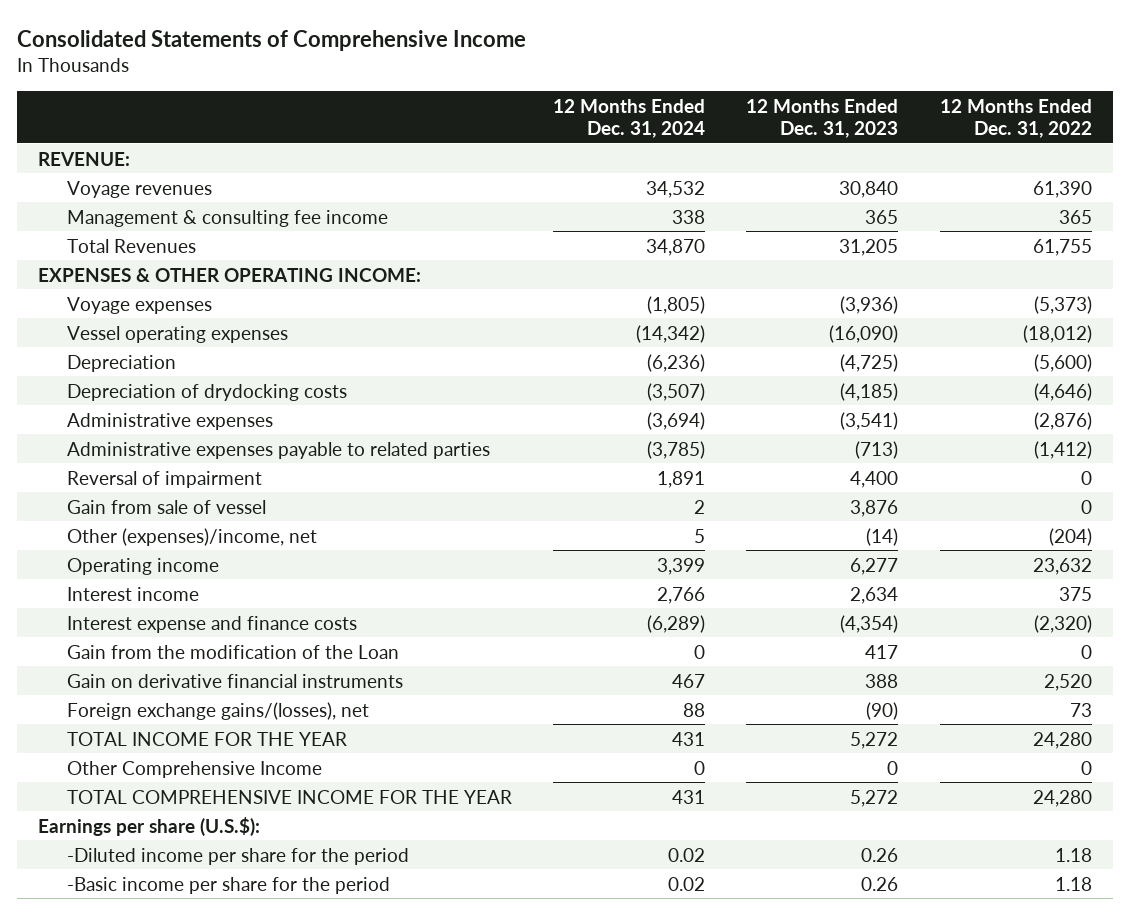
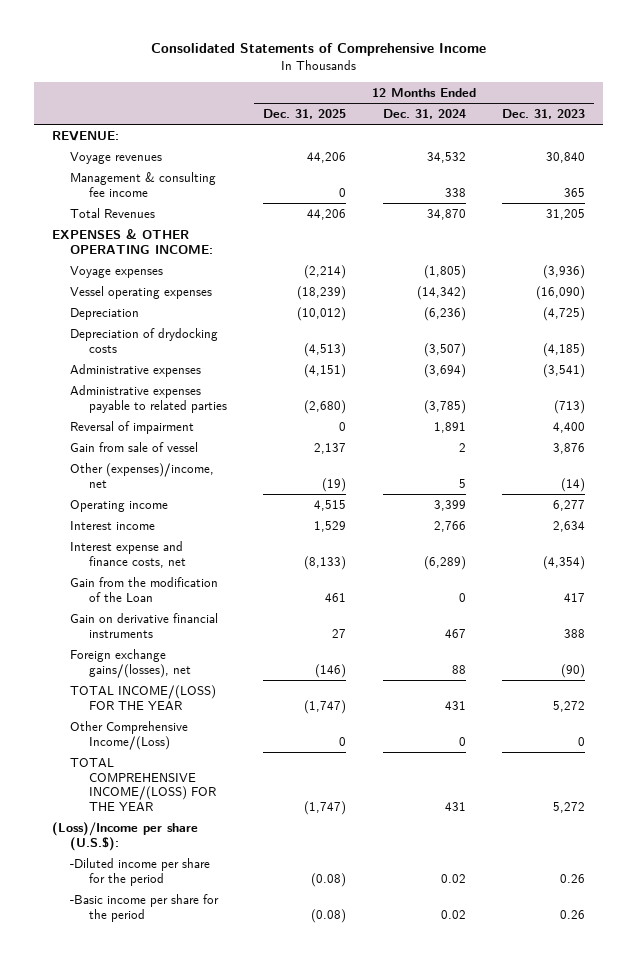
- | 12 Months Ended Dec. 31, 2024 | 12 Months Ended Dec. 31, 2023 | 12 Months Ended Dec. 31, 2022
+ | 12 Months Ended Dec. 31, 2025 | 12 Months Ended Dec. 31, 2024 | 12 Months Ended Dec. 31, 2023
- Interest expense and finance costs | (6,289) | (4,354) | (2,320)
+ Interest expense and finance costs, net | (8,133) | (6,289) | (4,354)
- TOTAL INCOME FOR THE YEAR | 431 | 5,272 | 24,280
- Other Comprehensive Income | 0 | 0 | 0
- TOTAL COMPREHENSIVE INCOME FOR THE YEAR | 431 | 5,272 | 24,280
- Earnings per share (U.S.$):
+ TOTAL INCOME/(LOSS) FOR THE YEAR | (1,747) | 431 | 5,272
+ Other Comprehensive Income/(Loss) | 0 | 0 | 0
+ TOTAL COMPREHENSIVE INCOME/(LOSS) FOR THE YEAR | (1,747) | 431 | 5,272
+ (Loss)/Income per share (U.S.$):

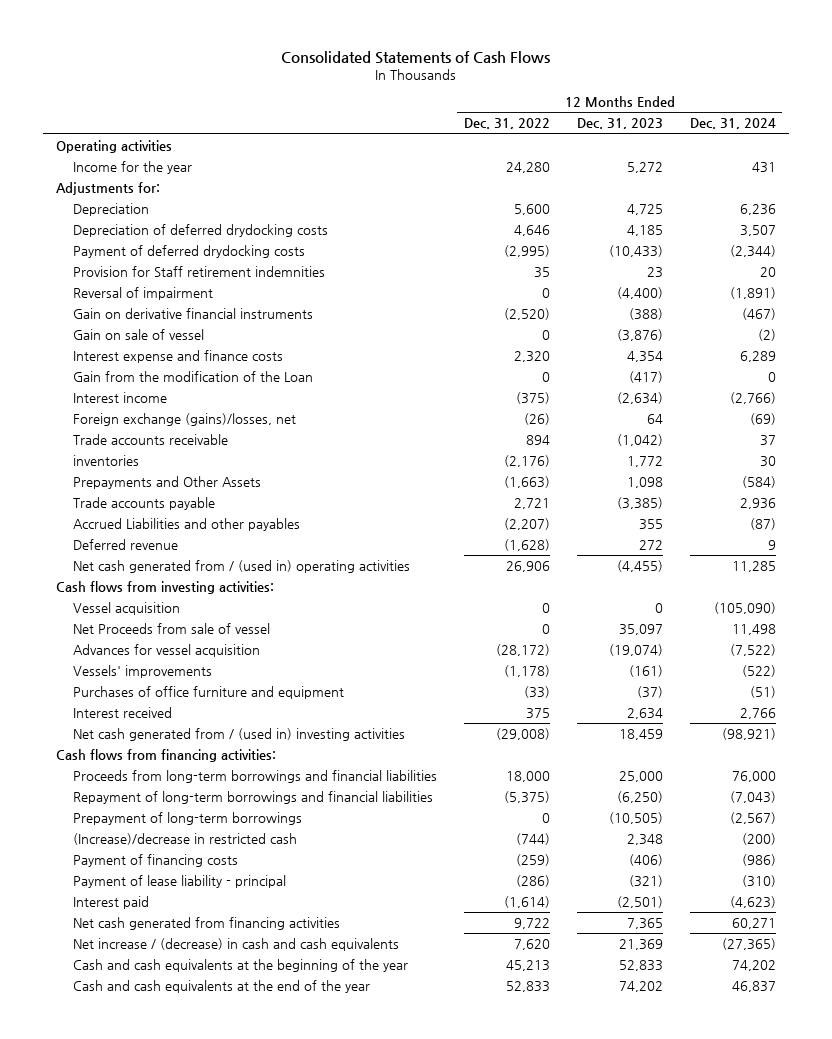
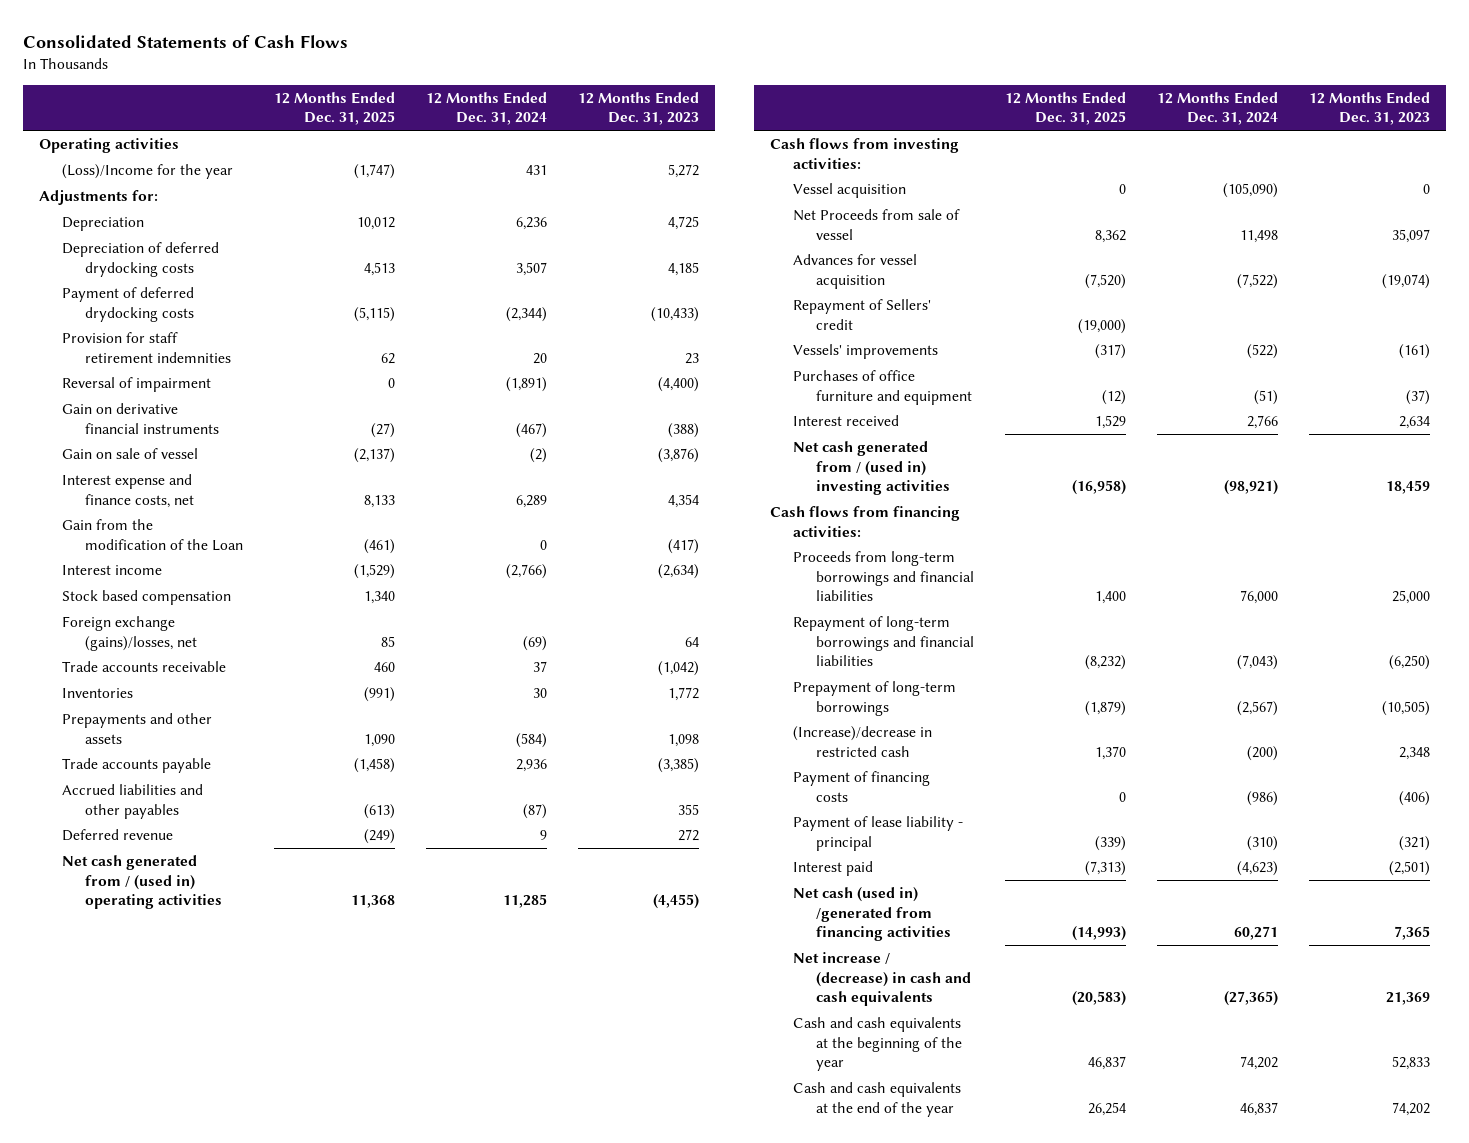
- | 12 Months Ended Dec. 31, 2022 | 12 Months Ended Dec. 31, 2023 | 12 Months Ended Dec. 31, 2024
+ | 12 Months Ended Dec. 31, 2025 | 12 Months Ended Dec. 31, 2024 | 12 Months Ended Dec. 31, 2023
- Income for the year | 24,280 | 5,272 | 431
+ (Loss)/Income for the year | (1,747) | 431 | 5,272
- Provision for Staff retirement indemnities | 35 | 23 | 20
+ Provision for staff retirement indemnities | 62 | 20 | 23
- Interest expense and finance costs | 2,320 | 4,354 | 6,289
+ Interest expense and finance costs, net | 8,133 | 6,289 | 4,354
+ Stock based compensation | 1,340 | |
- inventories | (2,176) | 1,772 | 30
- Prepayments and Other Assets | (1,663) | 1,098 | (584)
+ Inventories | (991) | 30 | 1,772
+ Prepayments and other assets | 1,090 | (584) | 1,098
- Accrued Liabilities and other payables | (2,207) | 355 | (87)
+ Accrued liabilities and other payables | (613) | (87) | 355
+ Repayment of Sellers' credit | (19,000) | |
- Net cash generated from financing activities | 9,722 | 7,365 | 60,271
+ Net cash (used in) /generated from financing activities | (14,993) | 60,271 | 7,365

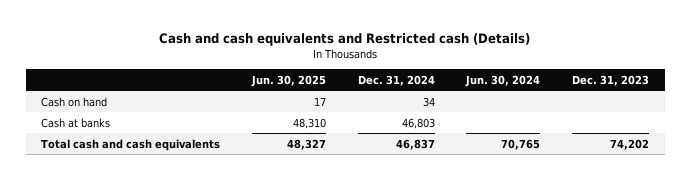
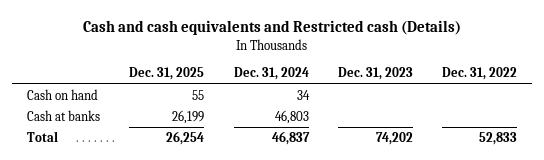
- | Jun. 30, 2025 | Dec. 31, 2024 | Jun. 30, 2024 | Dec. 31, 2023
+ | Dec. 31, 2025 | Dec. 31, 2024 | Dec. 31, 2023 | Dec. 31, 2022
- Total cash and cash equivalents | 48,327 | 46,837 | 70,765 | 74,202
+ Total | 26,254 | 46,837 | 74,202 | 52,833

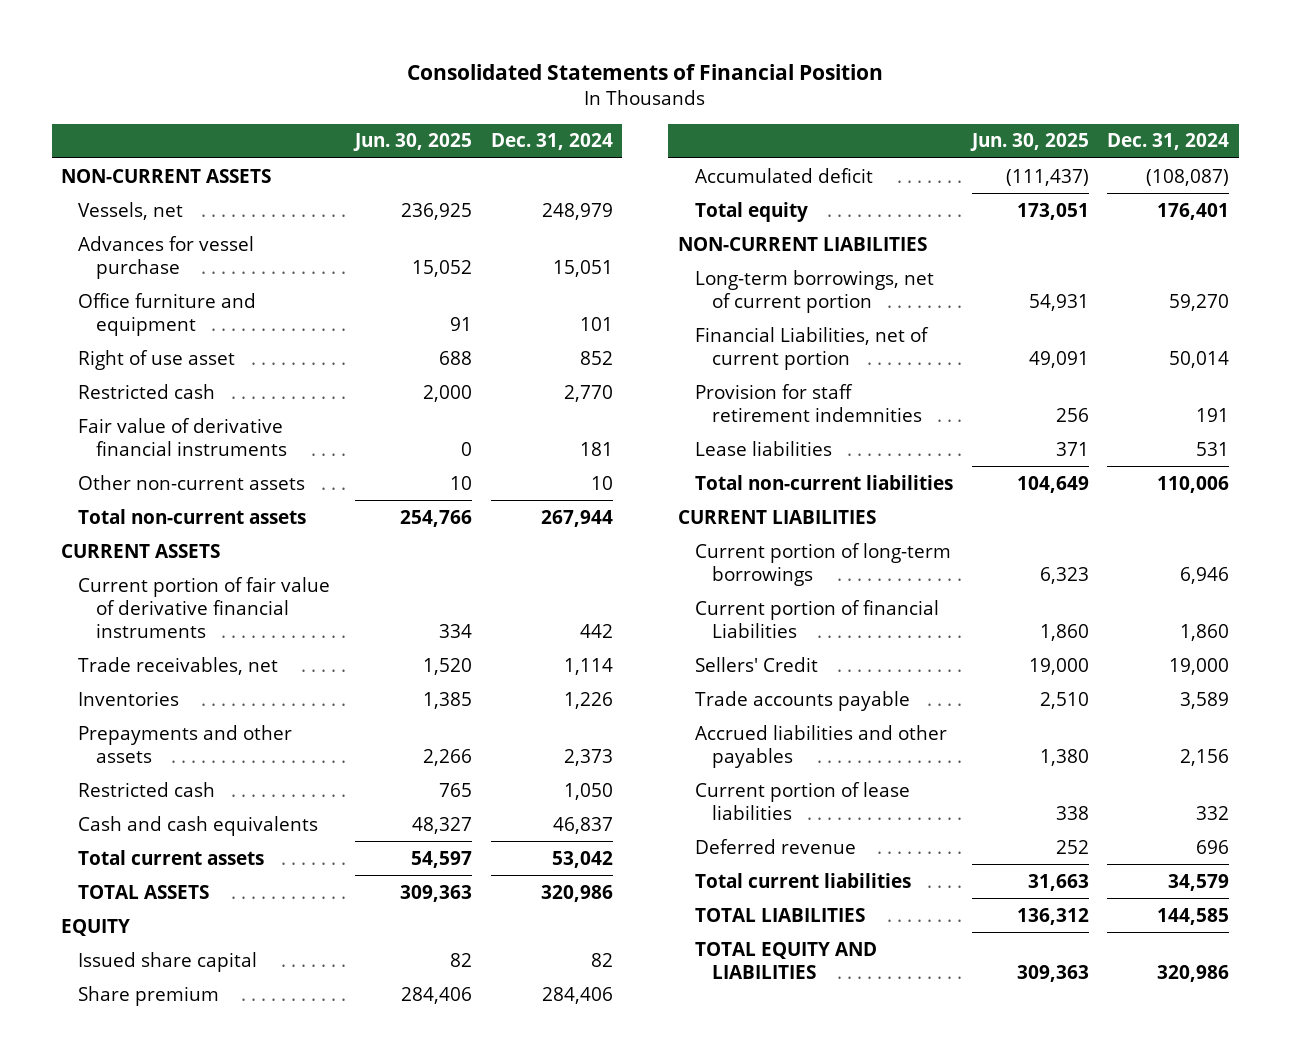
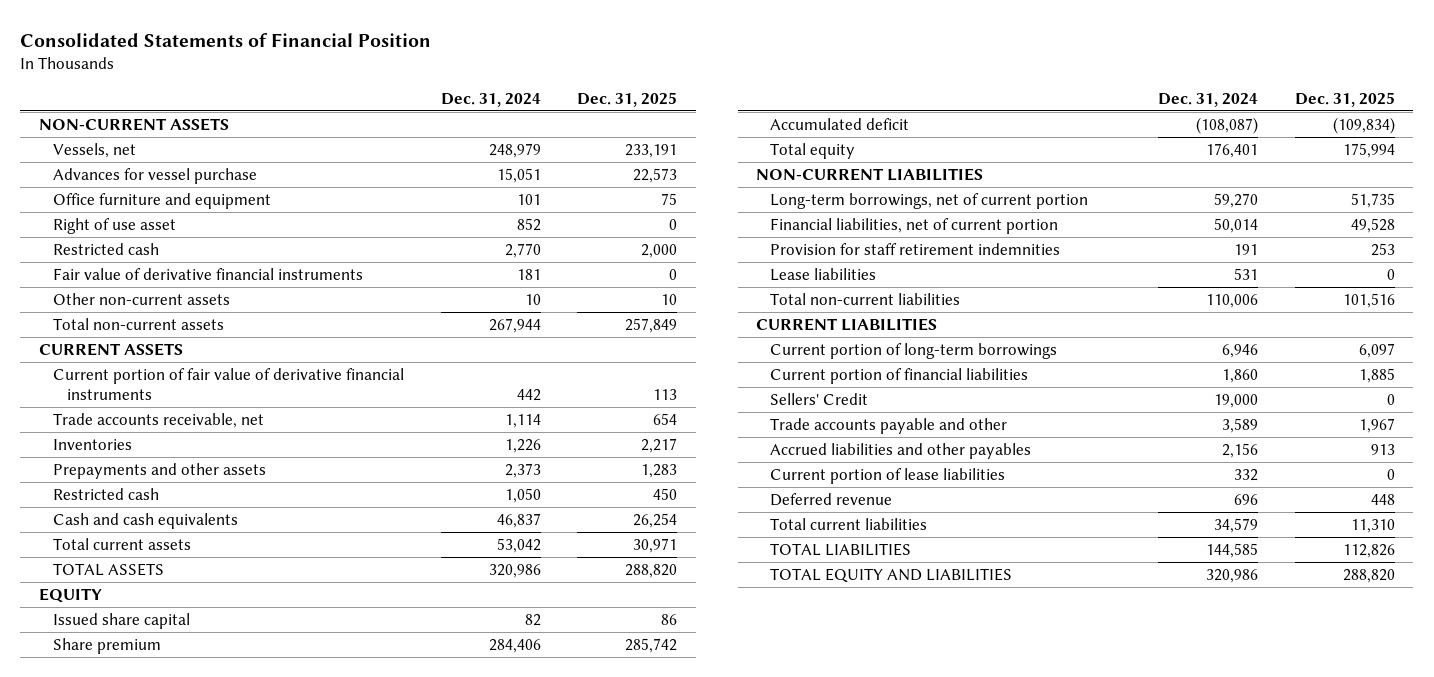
- | Jun. 30, 2025 | Dec. 31, 2024
+ | Dec. 31, 2024 | Dec. 31, 2025
- Trade receivables, net | 1,520 | 1,114
+ Trade accounts receivable, net | 1,114 | 654
- Financial Liabilities, net of current portion | 49,091 | 50,014
+ Financial liabilities, net of current portion | 50,014 | 49,528
- Current portion of financial Liabilities | 1,860 | 1,860
+ Current portion of financial liabilities | 1,860 | 1,885
- Trade accounts payable | 2,510 | 3,589
+ Trade accounts payable and other | 3,589 | 1,967

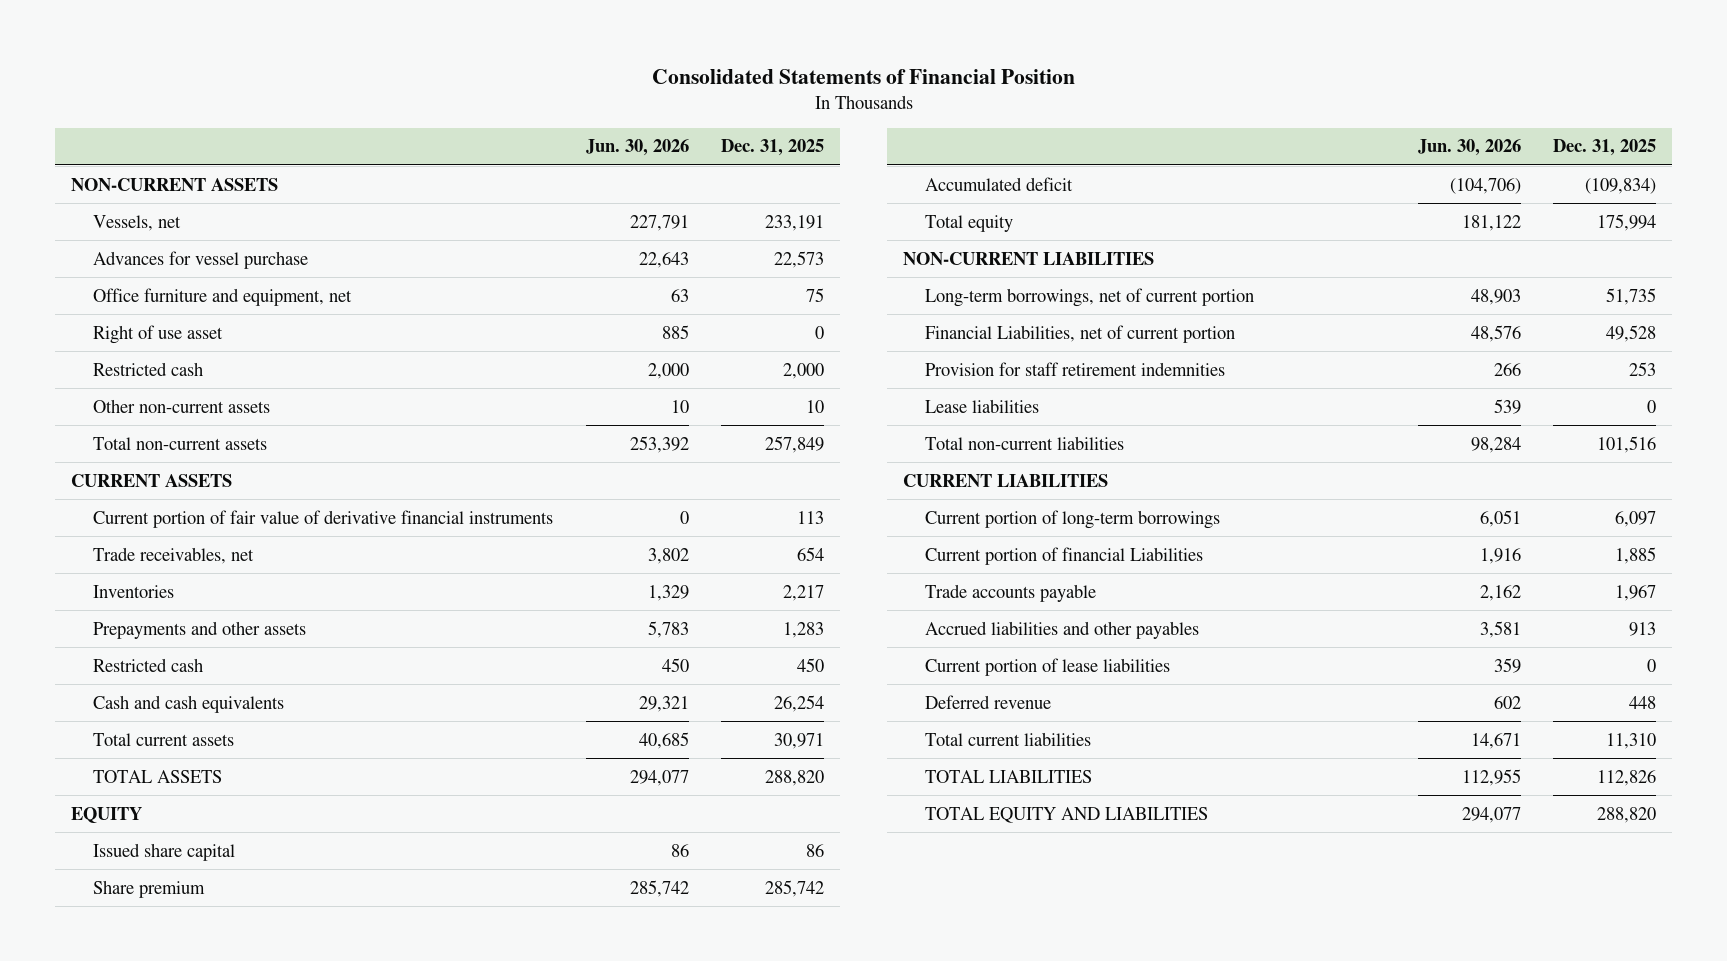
- | Dec. 31, 2024 | Dec. 31, 2025
+ | Jun. 30, 2026 | Dec. 31, 2025
- Office furniture and equipment | 101 | 75
+ Office furniture and equipment, net | 63 | 75
- Fair value of derivative financial instruments | 181 | 0
- Trade accounts receivable, net | 1,114 | 654
+ Trade receivables, net | 3,802 | 654
- Financial liabilities, net of current portion | 50,014 | 49,528
+ Financial Liabilities, net of current portion | 48,576 | 49,528
- Current portion of financial liabilities | 1,860 | 1,885
- Sellers' Credit | 19,000 | 0
- Trade accounts payable and other | 3,589 | 1,967
+ Current portion of financial Liabilities | 1,916 | 1,885
+ Trade accounts payable | 2,162 | 1,967

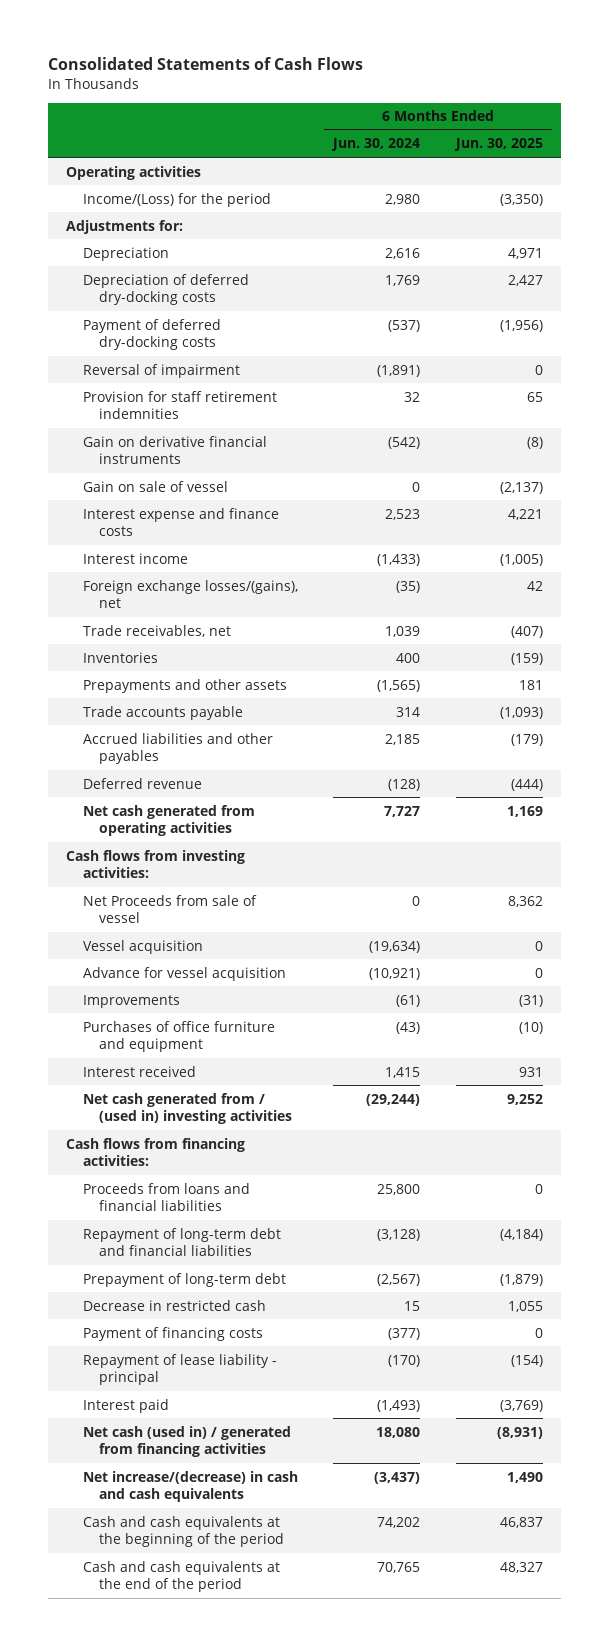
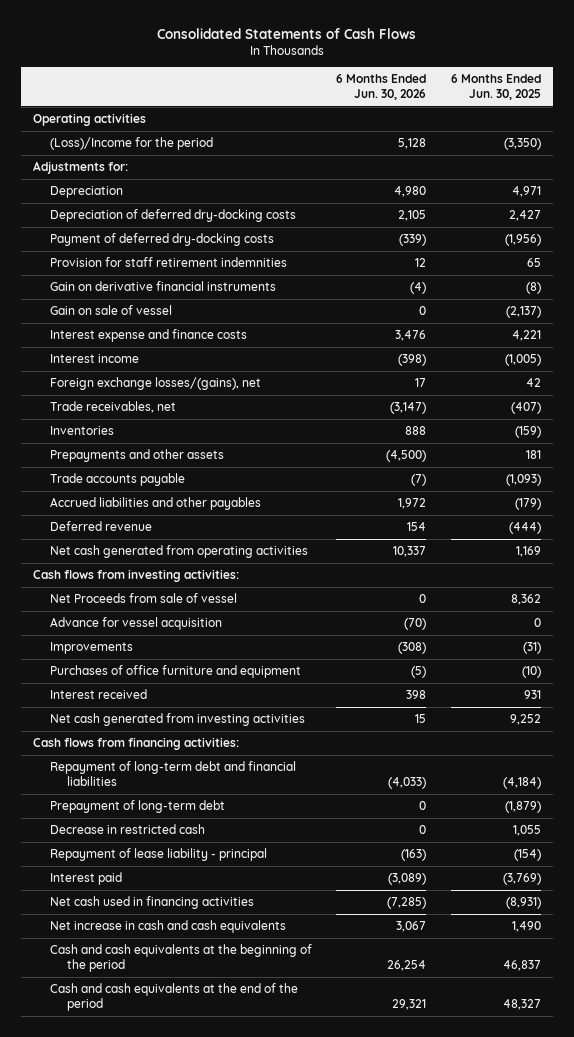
- | 6 Months Ended Jun. 30, 2024 | 6 Months Ended Jun. 30, 2025
+ | 6 Months Ended Jun. 30, 2026 | 6 Months Ended Jun. 30, 2025
- Income/(Loss) for the period | 2,980 | (3,350)
+ (Loss)/Income for the period | 5,128 | (3,350)
- Reversal of impairment | (1,891) | 0
- Vessel acquisition | (19,634) | 0
- Net cash generated from / (used in) investing activities | (29,244) | 9,252
+ Net cash generated from investing activities | 15 | 9,252
- Proceeds from loans and financial liabilities | 25,800 | 0
- Payment of financing costs | (377) | 0
- Net cash (used in) / generated from financing activities | 18,080 | (8,931)
- Net increase/(decrease) in cash and cash equivalents | (3,437) | 1,490
+ Net cash used in financing activities | (7,285) | (8,931)
+ Net increase in cash and cash equivalents | 3,067 | 1,490

